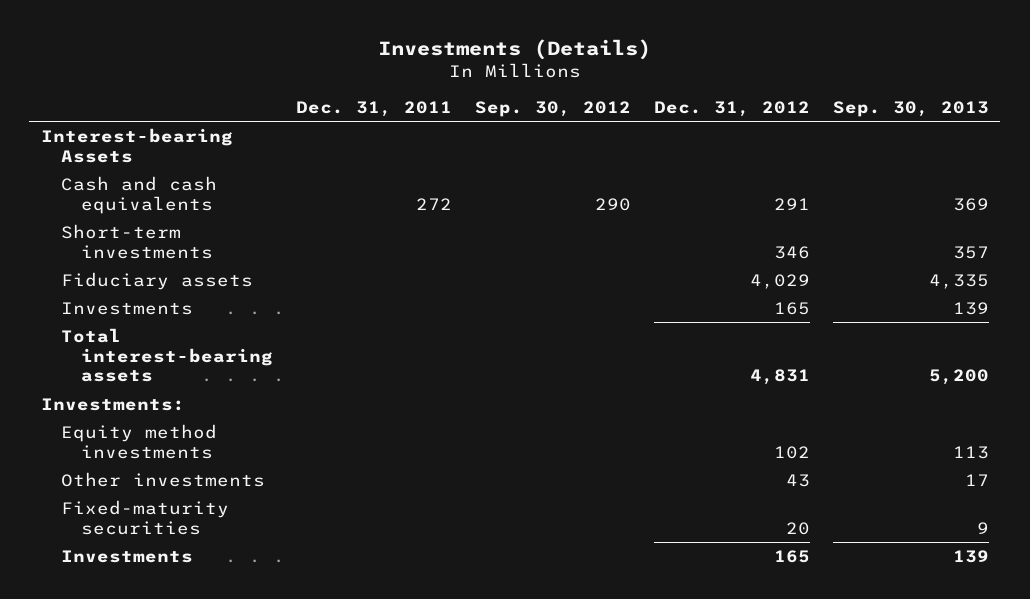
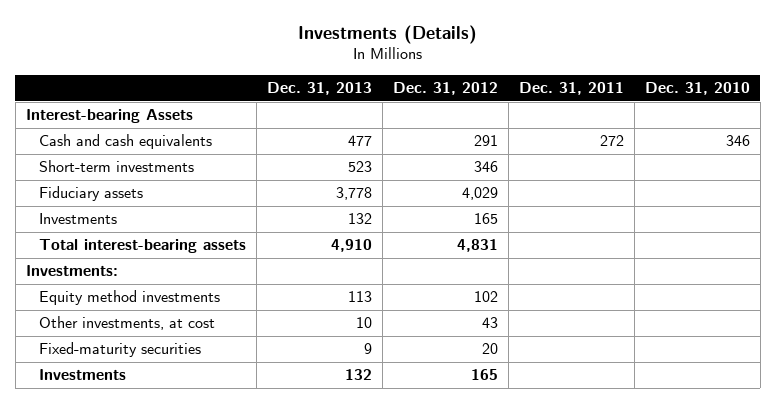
- | Dec. 31, 2011 | Sep. 30, 2012 | Dec. 31, 2012 | Sep. 30, 2013
+ | Dec. 31, 2013 | Dec. 31, 2012 | Dec. 31, 2011 | Dec. 31, 2010
- Other investments | | | 43 | 17
+ Other investments, at cost | 10 | 43 | |

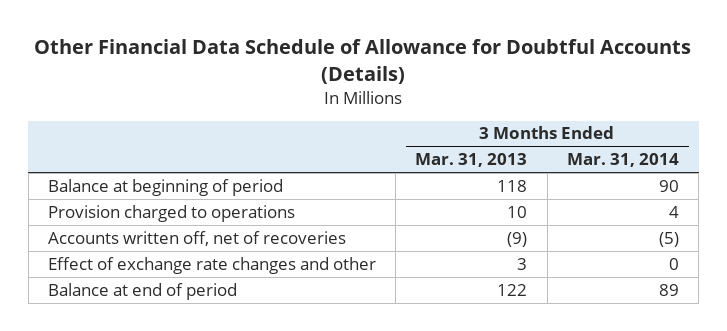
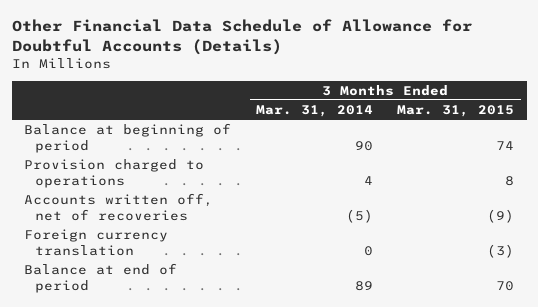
- | 3 Months Ended Mar. 31, 2013 | 3 Months Ended Mar. 31, 2014
+ | 3 Months Ended Mar. 31, 2014 | 3 Months Ended Mar. 31, 2015
- Effect of exchange rate changes and other | 3 | 0
+ Foreign currency translation | 0 | (3)

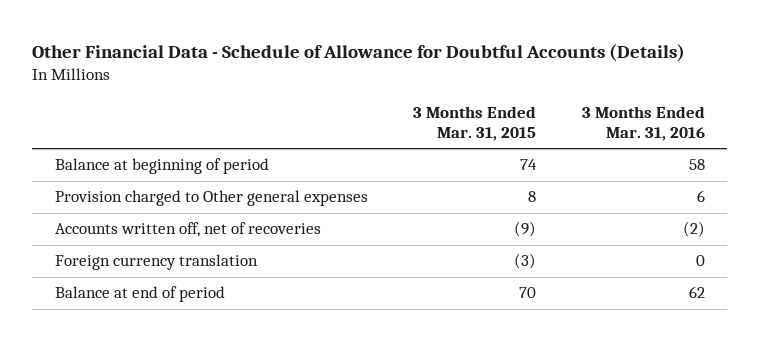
- Other Financial Data Schedule of Allowance for Doubtful Accounts (Details)
+ Other Financial Data - Schedule of Allowance for Doubtful Accounts (Details)
- | 3 Months Ended Mar. 31, 2014 | 3 Months Ended Mar. 31, 2015
+ | 3 Months Ended Mar. 31, 2015 | 3 Months Ended Mar. 31, 2016
- Provision charged to operations | 4 | 8
+ Provision charged to Other general expenses | 8 | 6

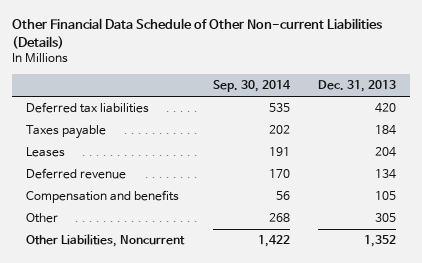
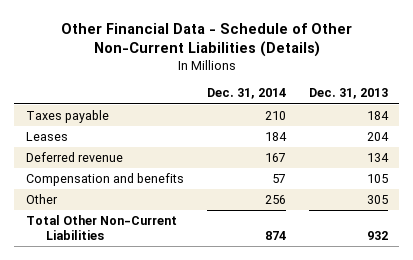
- Other Financial Data Schedule of Other Non-current Liabilities (Details)
+ Other Financial Data - Schedule of Other Non-Current Liabilities (Details)
- | Sep. 30, 2014 | Dec. 31, 2013
+ | Dec. 31, 2014 | Dec. 31, 2013
- Deferred tax liabilities | 535 | 420
- Other Liabilities, Noncurrent | 1,422 | 1,352
+ Total Other Non-Current Liabilities | 874 | 932

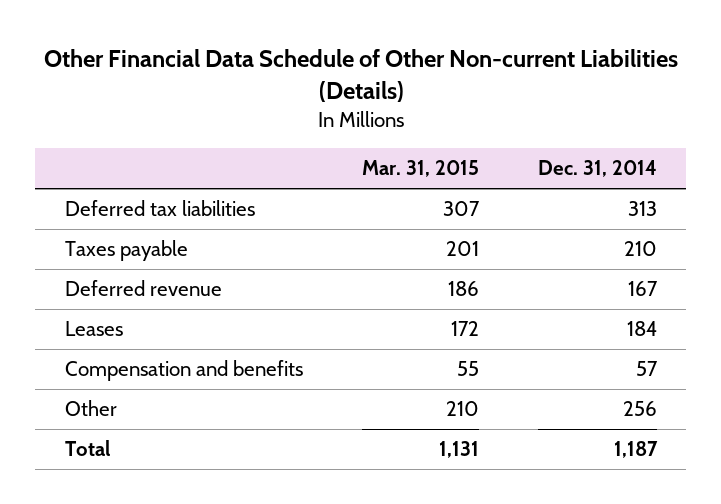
- Other Financial Data - Schedule of Other Non-Current Liabilities (Details)
+ Other Financial Data Schedule of Other Non-current Liabilities (Details)
- | Dec. 31, 2014 | Dec. 31, 2013
+ | Mar. 31, 2015 | Dec. 31, 2014
+ Deferred tax liabilities | 307 | 313
moved down: Leases | 172 | 184
- Total Other Non-Current Liabilities | 874 | 932
+ Total | 1,131 | 1,187

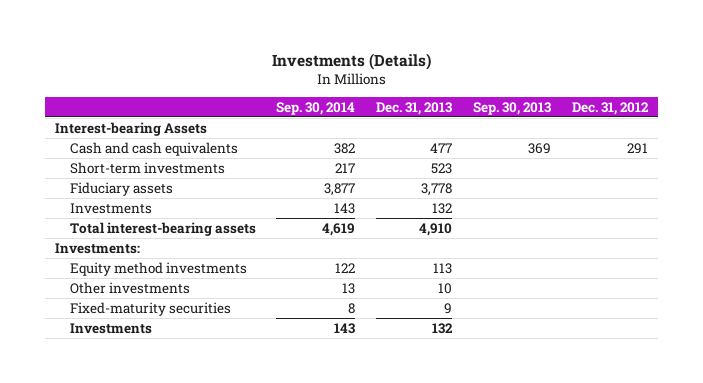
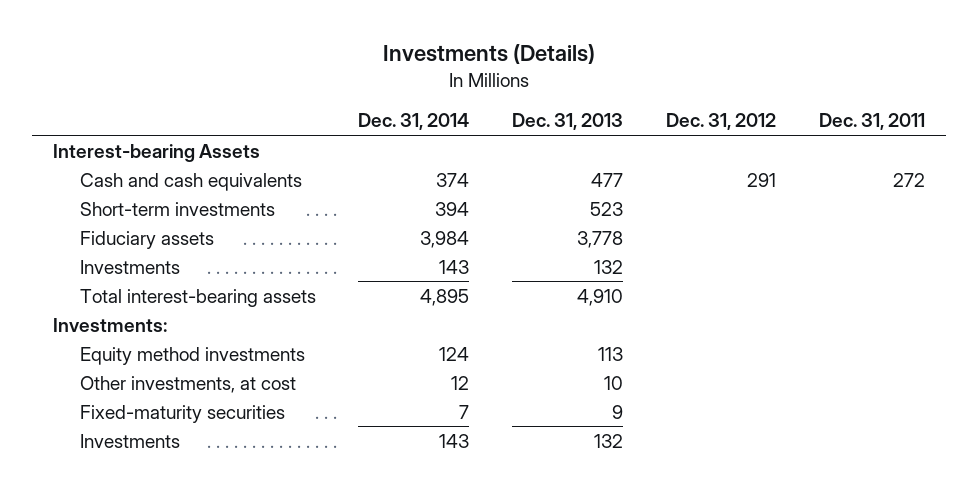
- | Sep. 30, 2014 | Dec. 31, 2013 | Sep. 30, 2013 | Dec. 31, 2012
+ | Dec. 31, 2014 | Dec. 31, 2013 | Dec. 31, 2012 | Dec. 31, 2011
- Other investments | 13 | 10 | |
+ Other investments, at cost | 12 | 10 | |

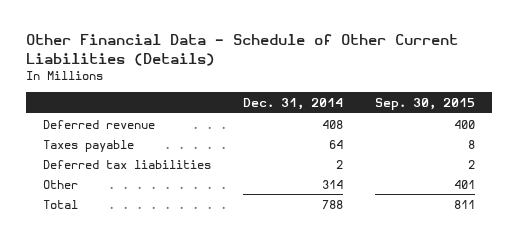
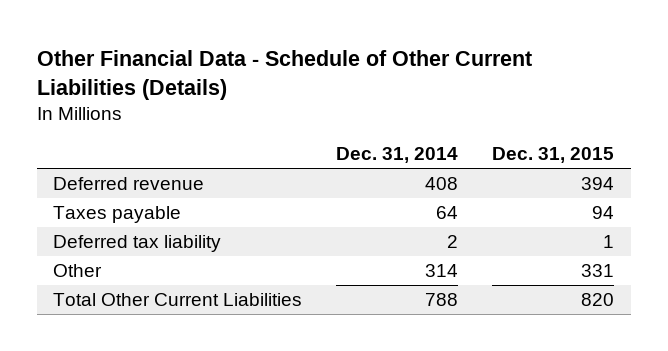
- | Dec. 31, 2014 | Sep. 30, 2015
+ | Dec. 31, 2014 | Dec. 31, 2015
- Deferred tax liabilities | 2 | 2
+ Deferred tax liability | 2 | 1
- Total | 788 | 811
+ Total Other Current Liabilities | 788 | 820

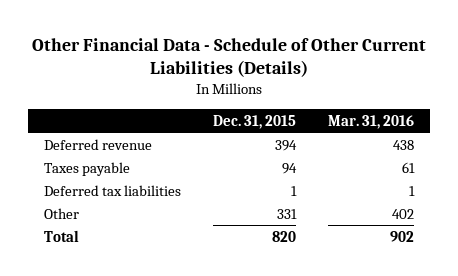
- | Dec. 31, 2014 | Dec. 31, 2015
+ | Dec. 31, 2015 | Mar. 31, 2016
- Deferred tax liability | 2 | 1
+ Deferred tax liabilities | 1 | 1
- Total Other Current Liabilities | 788 | 820
+ Total | 820 | 902

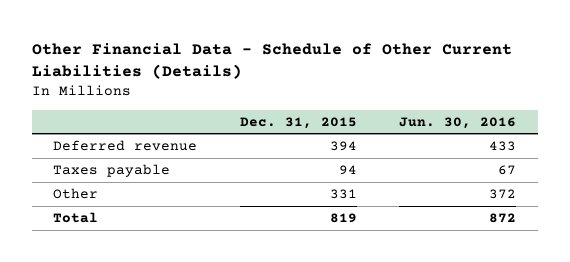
- | Dec. 31, 2015 | Mar. 31, 2016
+ | Dec. 31, 2015 | Jun. 30, 2016
- Deferred tax liabilities | 1 | 1
- Total | 820 | 902
+ Total | 819 | 872

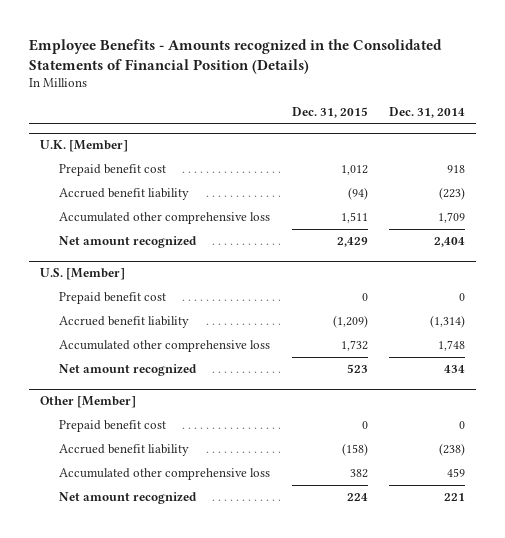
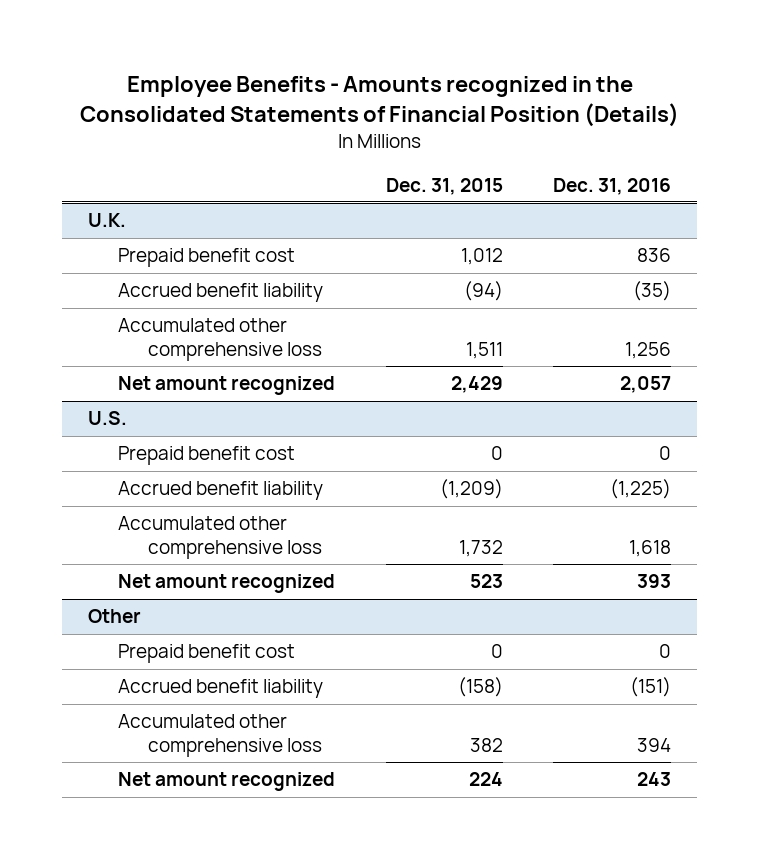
- | Dec. 31, 2015 | Dec. 31, 2014
+ | Dec. 31, 2015 | Dec. 31, 2016
- U.K. [Member]
+ U.K.
- U.S. [Member]
+ U.S.
- Other [Member]
+ Other

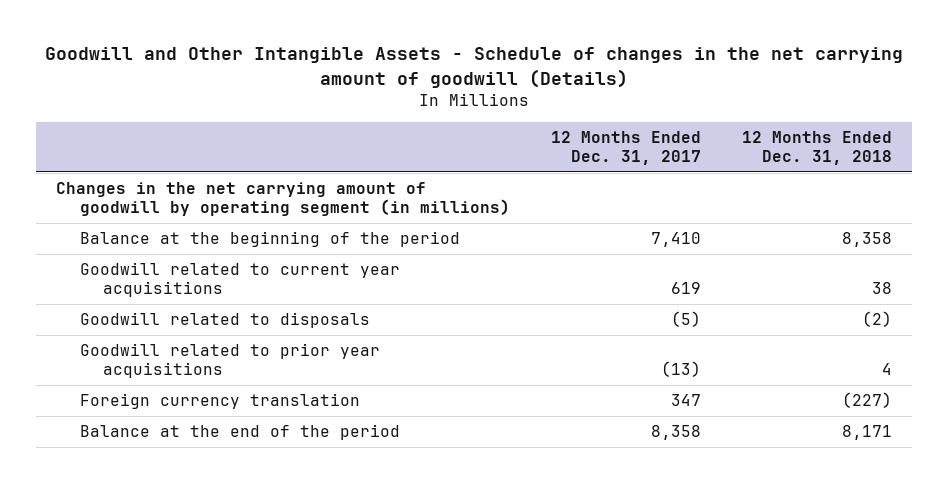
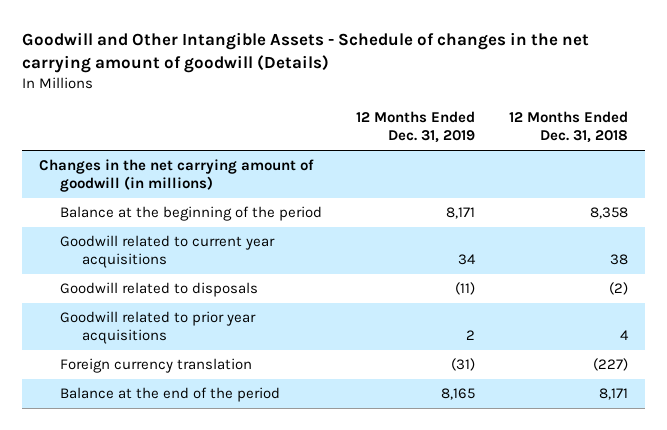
- | 12 Months Ended Dec. 31, 2017 | 12 Months Ended Dec. 31, 2018
+ | 12 Months Ended Dec. 31, 2019 | 12 Months Ended Dec. 31, 2018
- Changes in the net carrying amount of goodwill by operating segment (in millions)
+ Changes in the net carrying amount of goodwill (in millions)

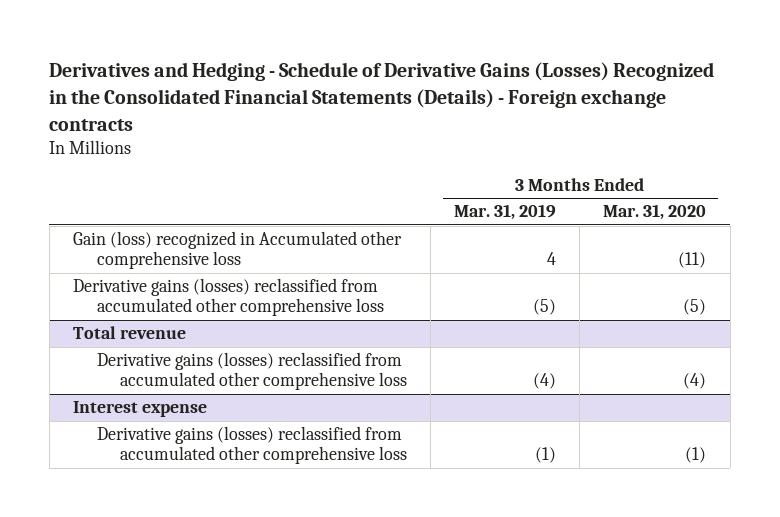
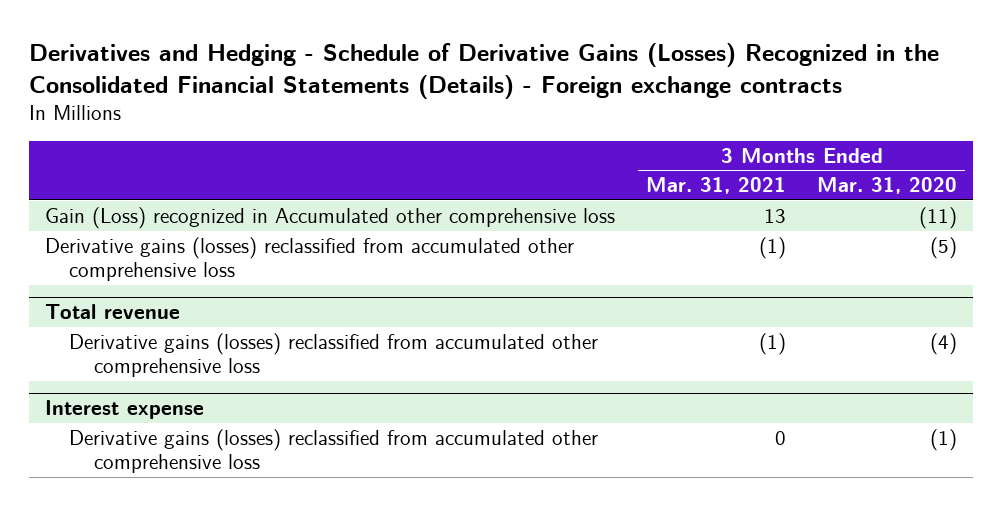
- | 3 Months Ended Mar. 31, 2019 | 3 Months Ended Mar. 31, 2020
+ | 3 Months Ended Mar. 31, 2021 | 3 Months Ended Mar. 31, 2020
- Gain (loss) recognized in Accumulated other comprehensive loss | 4 | (11)
+ Gain (Loss) recognized in Accumulated other comprehensive loss | 13 | (11)

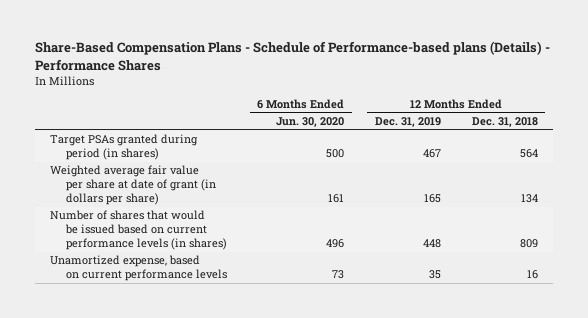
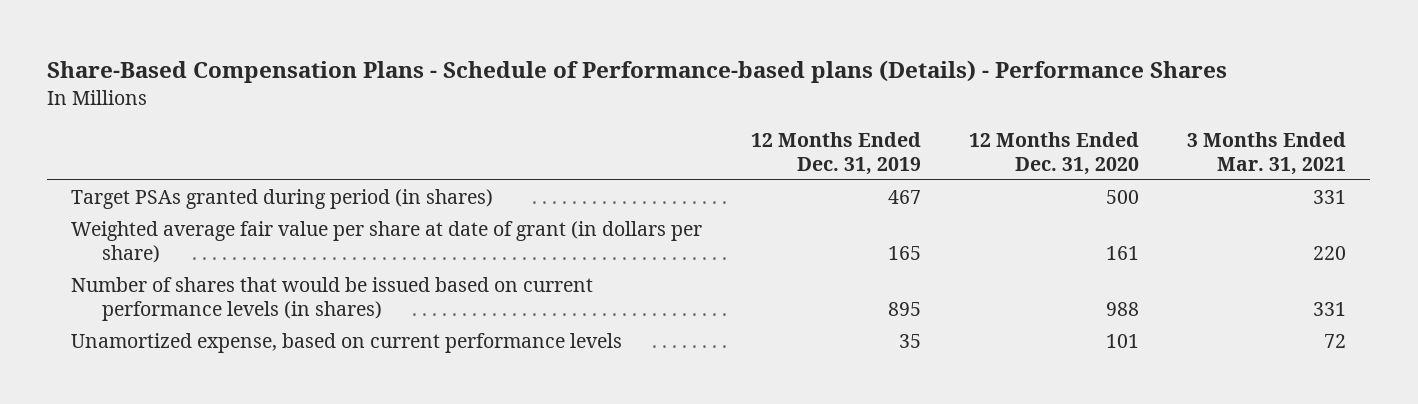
- | 6 Months Ended Jun. 30, 2020 | 12 Months Ended Dec. 31, 2019 | 12 Months Ended Dec. 31, 2018
+ | 12 Months Ended Dec. 31, 2019 | 12 Months Ended Dec. 31, 2020 | 3 Months Ended Mar. 31, 2021
- Number of shares that would be issued based on current performance levels (in shares) | 496 | 448 | 809
+ Number of shares that would be issued based on current performance levels (in shares) | 895 | 988 | 331

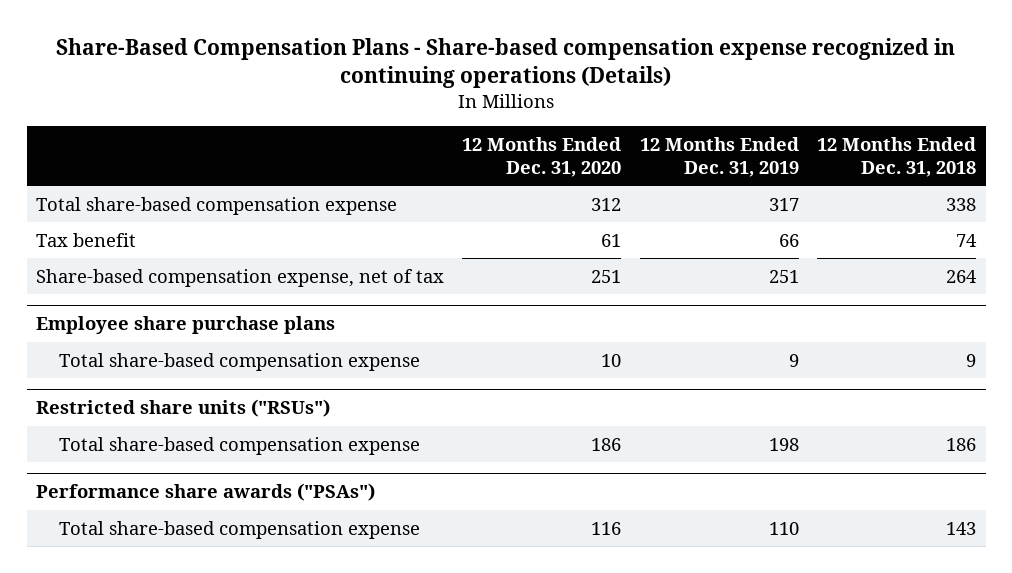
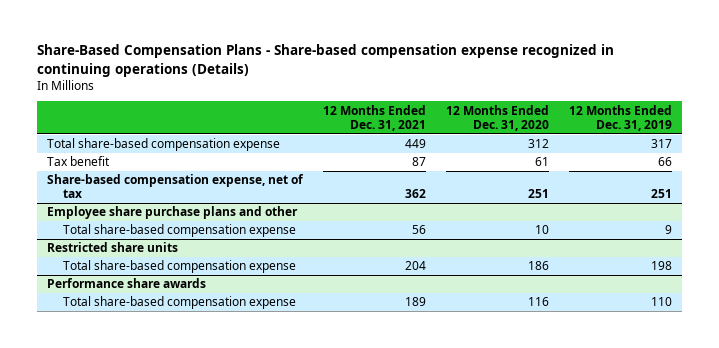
- | 12 Months Ended Dec. 31, 2020 | 12 Months Ended Dec. 31, 2019 | 12 Months Ended Dec. 31, 2018
+ | 12 Months Ended Dec. 31, 2021 | 12 Months Ended Dec. 31, 2020 | 12 Months Ended Dec. 31, 2019
- Employee share purchase plans
+ Employee share purchase plans and other
- Restricted share units ("RSUs")
+ Restricted share units
- Performance share awards ("PSAs")
+ Performance share awards

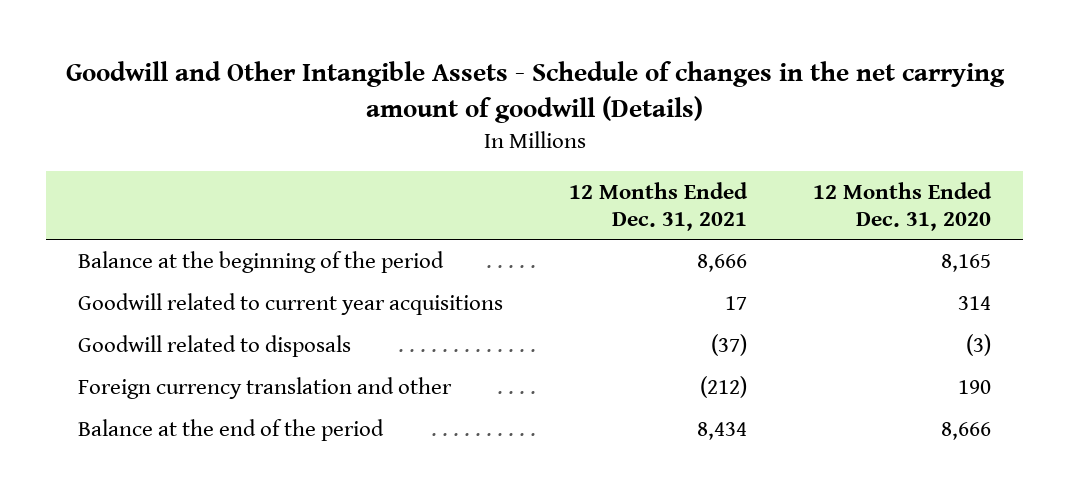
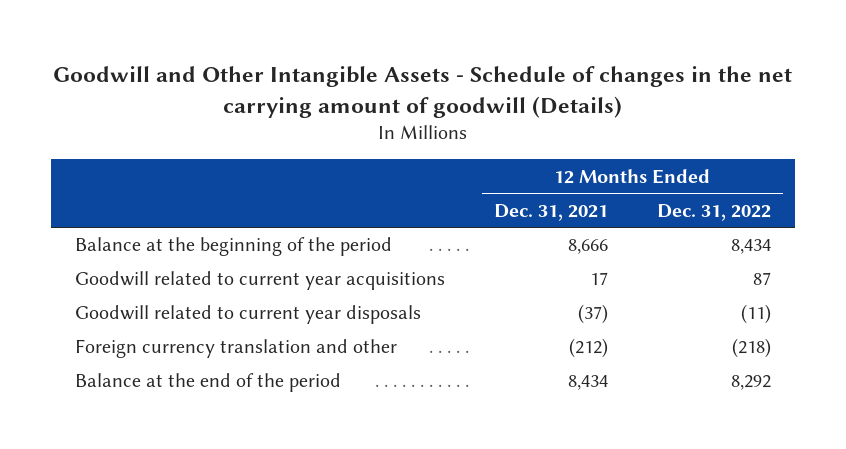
- | 12 Months Ended Dec. 31, 2021 | 12 Months Ended Dec. 31, 2020
+ | 12 Months Ended Dec. 31, 2021 | 12 Months Ended Dec. 31, 2022
- Goodwill related to disposals | (37) | (3)
+ Goodwill related to current year disposals | (37) | (11)

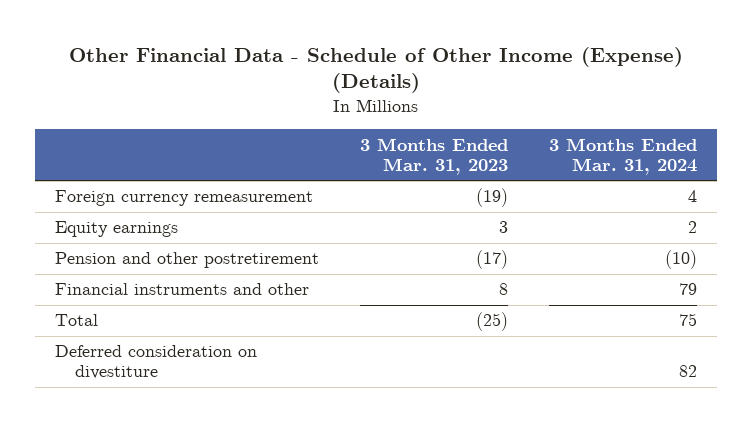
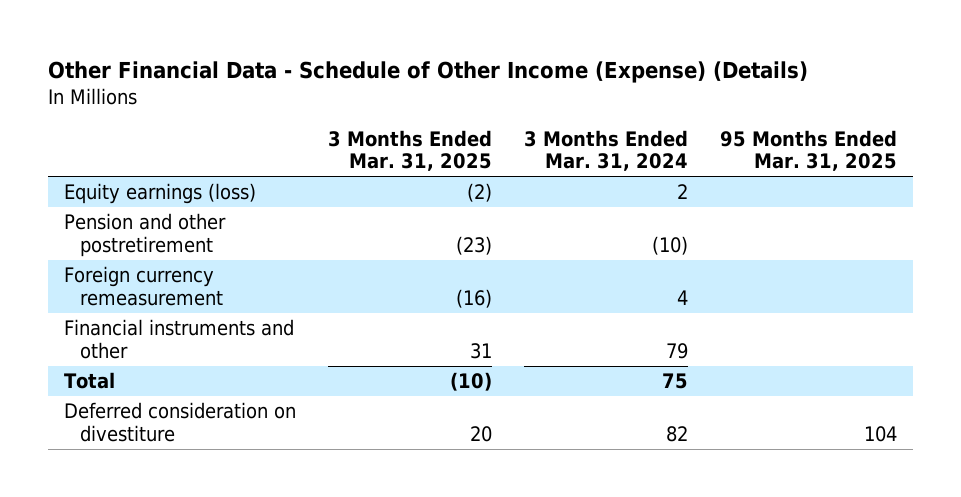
- | 3 Months Ended Mar. 31, 2023 | 3 Months Ended Mar. 31, 2024
+ | 3 Months Ended Mar. 31, 2025 | 3 Months Ended Mar. 31, 2024 | 95 Months Ended Mar. 31, 2025
- Equity earnings | 3 | 2
+ Equity earnings (loss) | (2) | 2 |
moved down: Foreign currency remeasurement | (16) | 4 |

